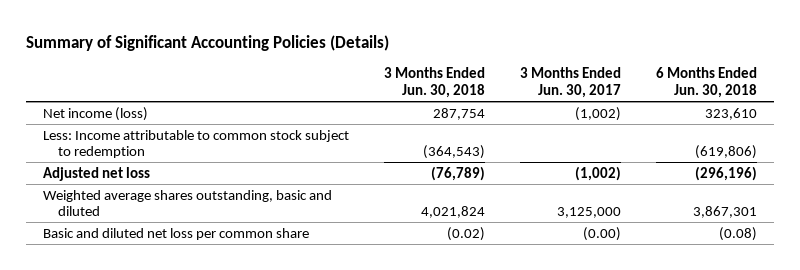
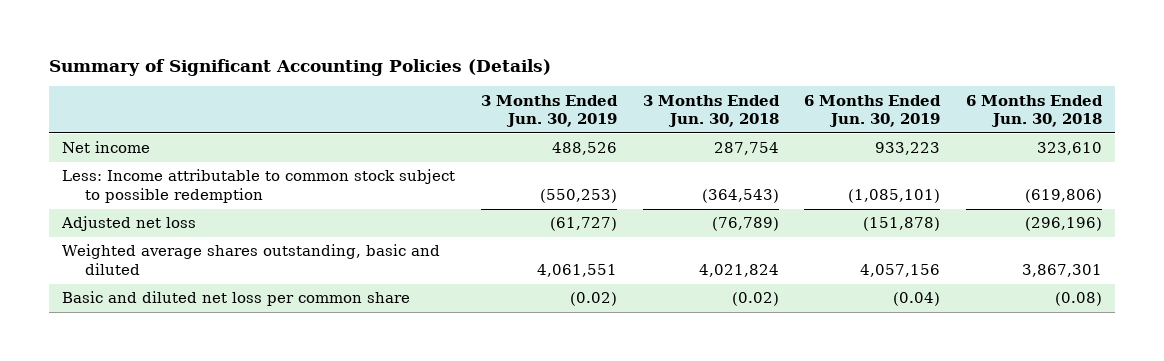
- | 3 Months Ended Jun. 30, 2018 | 3 Months Ended Jun. 30, 2017 | 6 Months Ended Jun. 30, 2018
+ | 3 Months Ended Jun. 30, 2019 | 3 Months Ended Jun. 30, 2018 | 6 Months Ended Jun. 30, 2019 | 6 Months Ended Jun. 30, 2018
- Net income (loss) | 287,754 | (1,002) | 323,610
- Less: Income attributable to common stock subject to redemption | (364,543) | | (619,806)
+ Net income | 488,526 | 287,754 | 933,223 | 323,610
+ Less: Income attributable to common stock subject to possible redemption | (550,253) | (364,543) | (1,085,101) | (619,806)

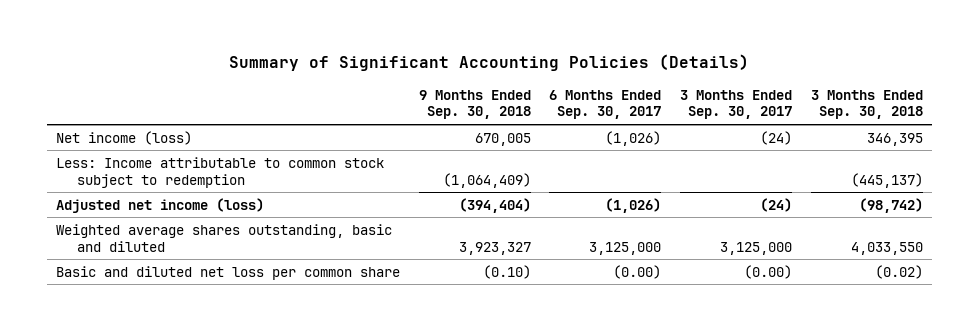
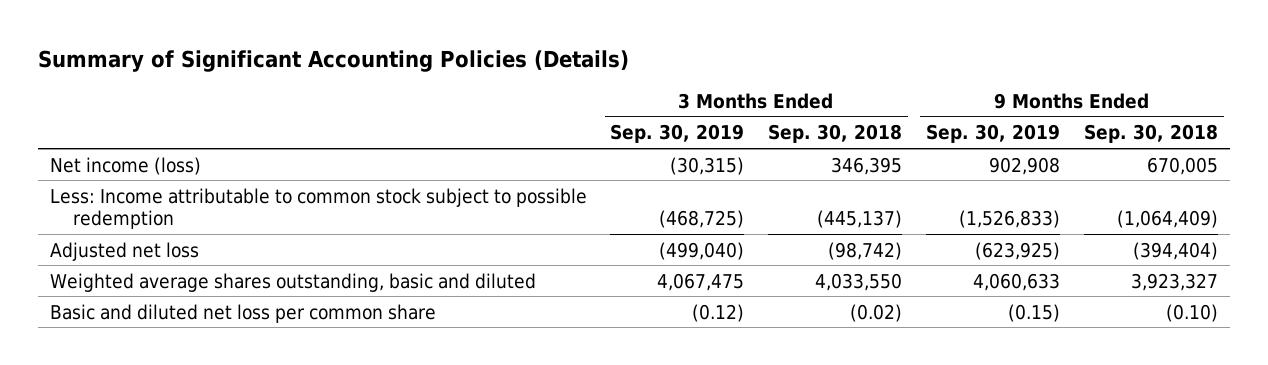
- | 9 Months Ended Sep. 30, 2018 | 6 Months Ended Sep. 30, 2017 | 3 Months Ended Sep. 30, 2017 | 3 Months Ended Sep. 30, 2018
+ | 3 Months Ended Sep. 30, 2019 | 3 Months Ended Sep. 30, 2018 | 9 Months Ended Sep. 30, 2019 | 9 Months Ended Sep. 30, 2018
- Less: Income attributable to common stock subject to redemption | (1,064,409) | | | (445,137)
- Adjusted net income (loss) | (394,404) | (1,026) | (24) | (98,742)
+ Less: Income attributable to common stock subject to possible redemption | (468,725) | (445,137) | (1,526,833) | (1,064,409)
+ Adjusted net loss | (499,040) | (98,742) | (623,925) | (394,404)

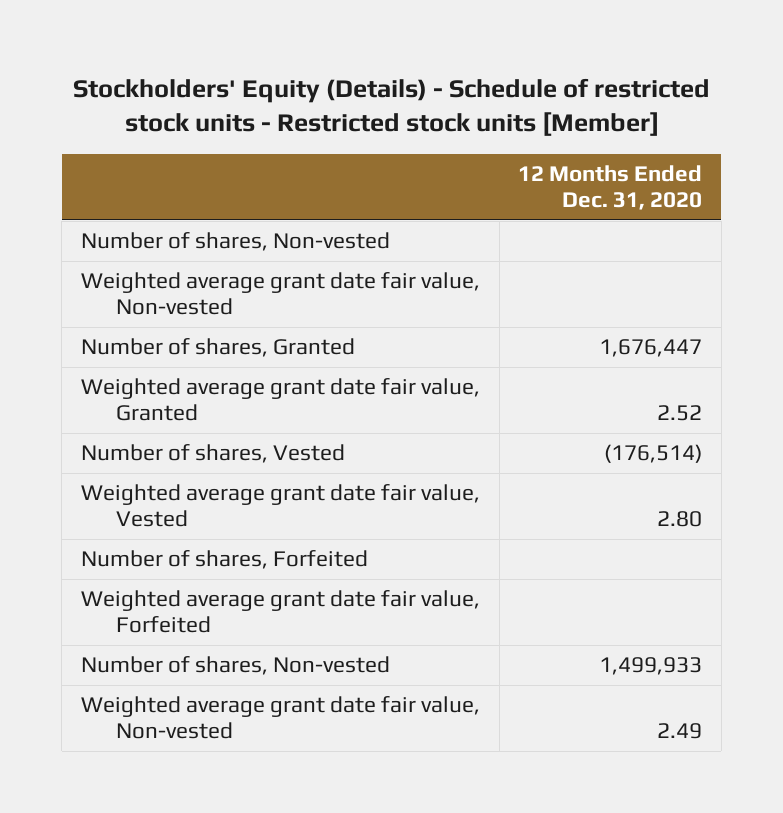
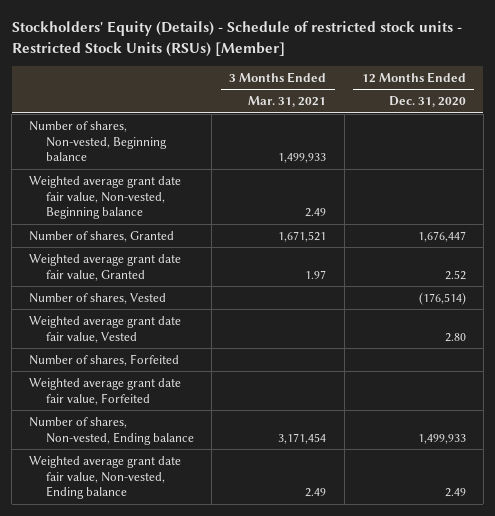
- Stockholders' Equity (Details) - Schedule of restricted stock units - Restricted stock units [Member]
+ Stockholders' Equity (Details) - Schedule of restricted stock units - Restricted Stock Units (RSUs) [Member]
- | 12 Months Ended Dec. 31, 2020
+ | 3 Months Ended Mar. 31, 2021 | 12 Months Ended Dec. 31, 2020
- Number of shares, Non-vested
- Weighted average grant date fair value, Non-vested
+ Number of shares, Non-vested, Beginning balance | 1,499,933 |
+ Weighted average grant date fair value, Non-vested, Beginning balance | 2.49 |
- Number of shares, Non-vested | 1,499,933
- Weighted average grant date fair value, Non-vested | 2.49
+ Number of shares, Non-vested, Ending balance | 3,171,454 | 1,499,933
+ Weighted average grant date fair value, Non-vested, Ending balance | 2.49 | 2.49

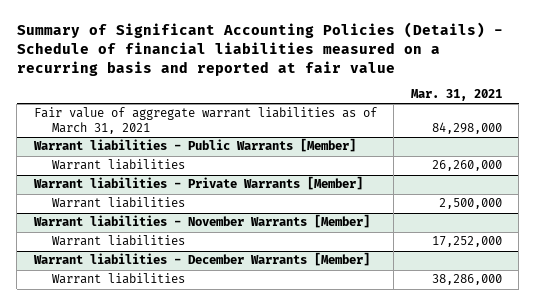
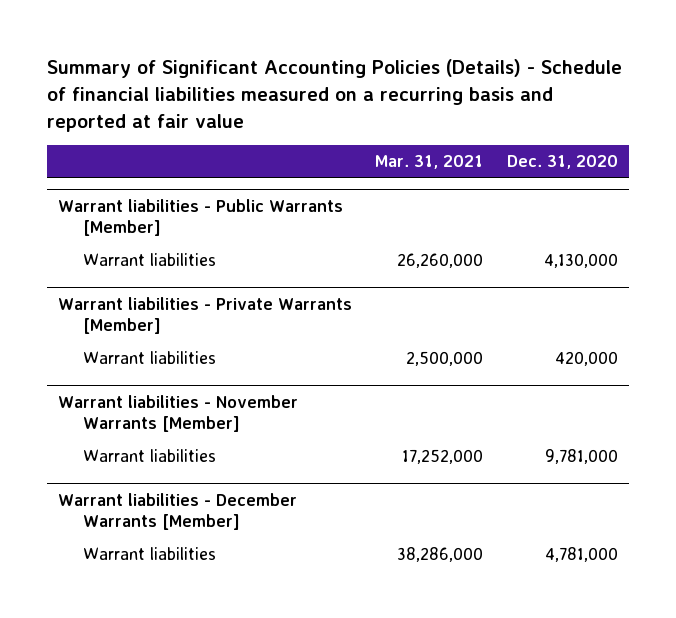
- | Mar. 31, 2021
+ | Mar. 31, 2021 | Dec. 31, 2020
- Fair value of aggregate warrant liabilities as of March 31, 2021 | 84,298,000

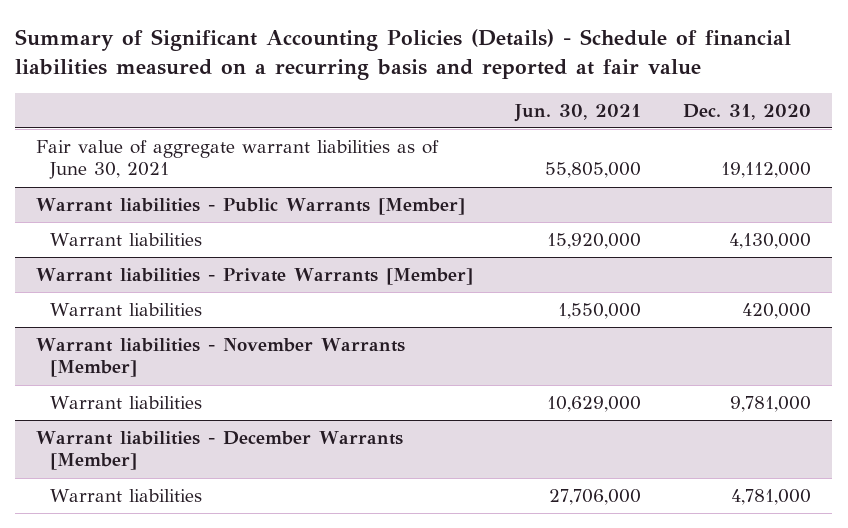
- | Mar. 31, 2021 | Dec. 31, 2020
+ | Jun. 30, 2021 | Dec. 31, 2020
+ Fair value of aggregate warrant liabilities as of June 30, 2021 | 55,805,000 | 19,112,000

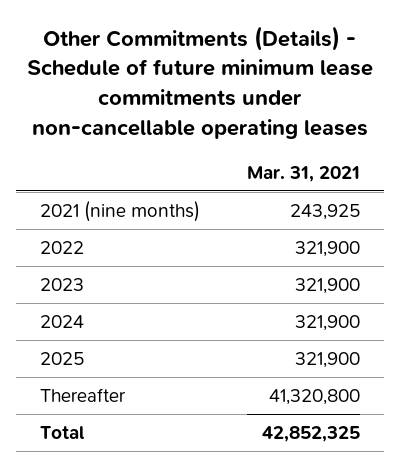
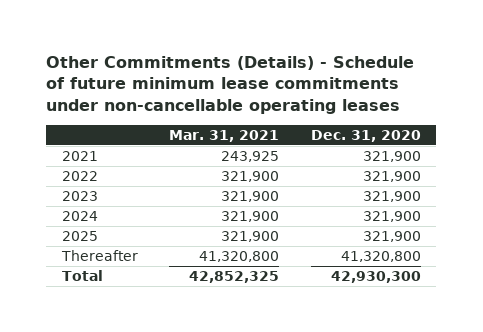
- | Mar. 31, 2021
+ | Mar. 31, 2021 | Dec. 31, 2020
- 2021 (nine months) | 243,925
+ 2021 | 243,925 | 321,900

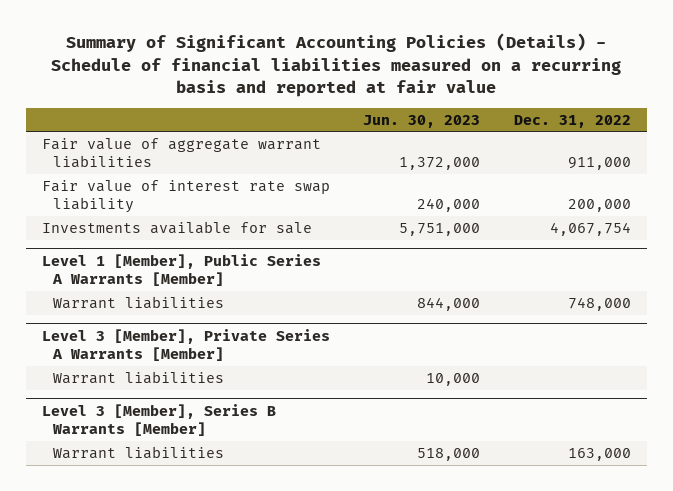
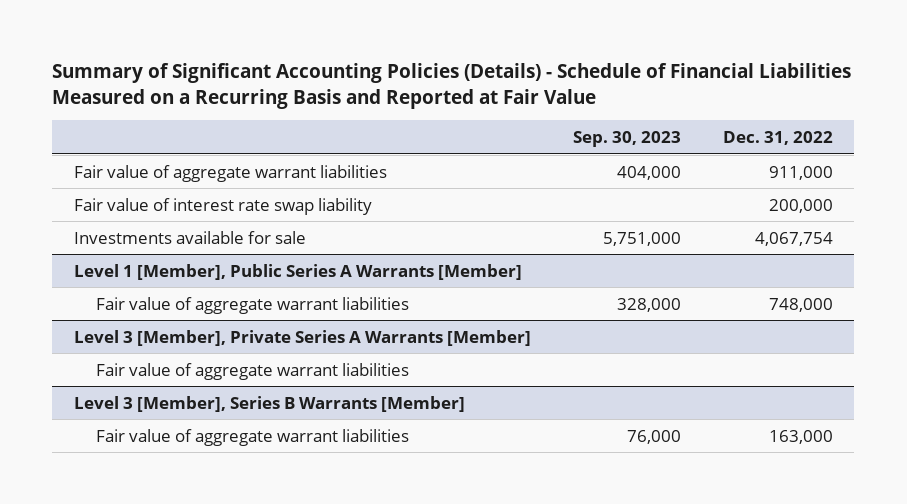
- Summary of Significant Accounting Policies (Details) - Schedule of financial liabilities measured on a recurring basis and reported at fair value
+ Summary of Significant Accounting Policies (Details) - Schedule of Financial Liabilities Measured on a Recurring Basis and Reported at Fair Value
- | Jun. 30, 2023 | Dec. 31, 2022
+ | Sep. 30, 2023 | Dec. 31, 2022
@ Level 1 [Member], Public Series A Warrants [Member]
- Warrant liabilities | 844,000 | 748,000
+ Fair value of aggregate warrant liabilities | 328,000 | 748,000
@ Level 3 [Member], Private Series A Warrants [Member]
- Warrant liabilities | 10,000 |
+ Fair value of aggregate warrant liabilities
@ Level 3 [Member], Series B Warrants [Member]
- Warrant liabilities | 518,000 | 163,000
+ Fair value of aggregate warrant liabilities | 76,000 | 163,000

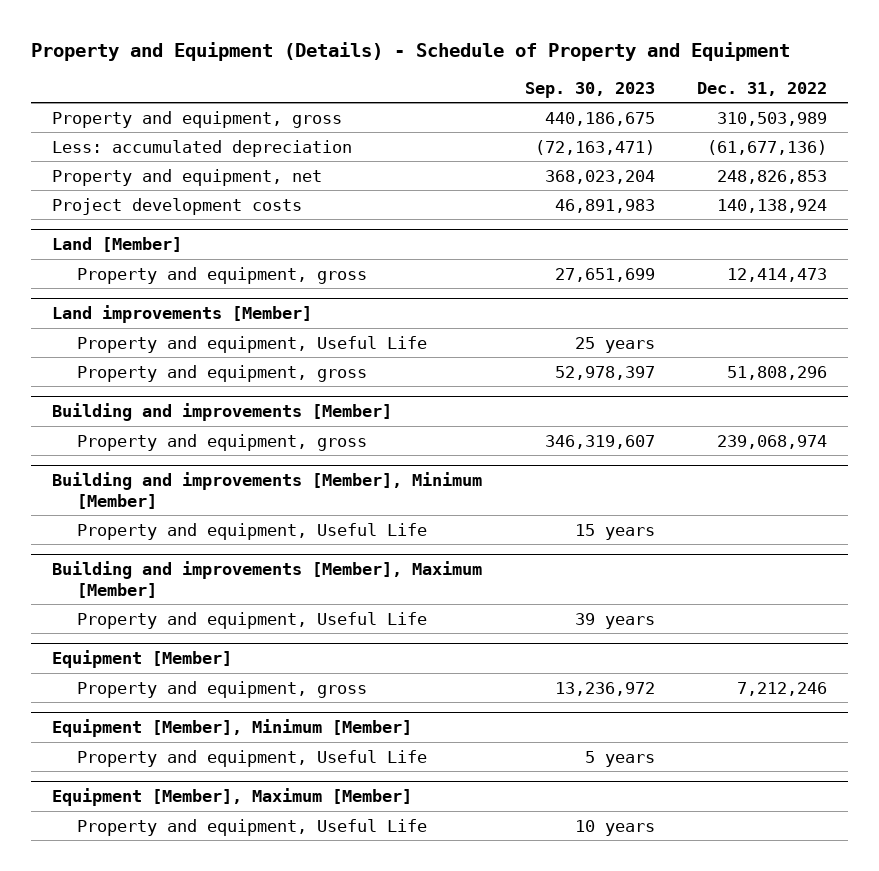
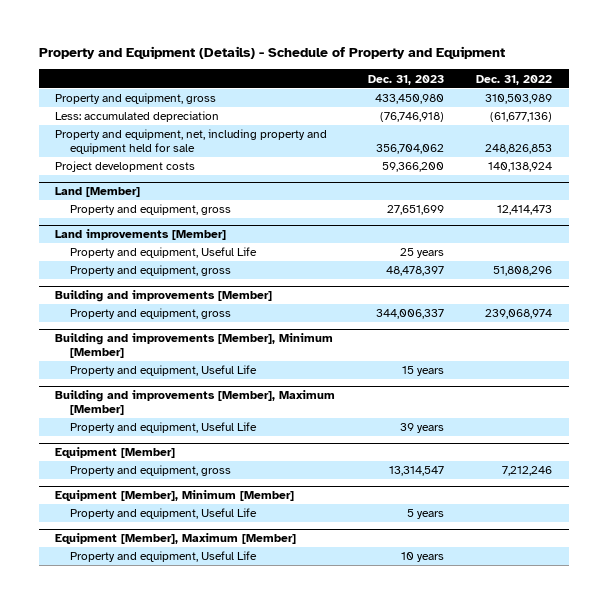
- | Sep. 30, 2023 | Dec. 31, 2022
+ | Dec. 31, 2023 | Dec. 31, 2022
- Property and equipment, net | 368,023,204 | 248,826,853
+ Property and equipment, net, including property and equipment held for sale | 356,704,062 | 248,826,853

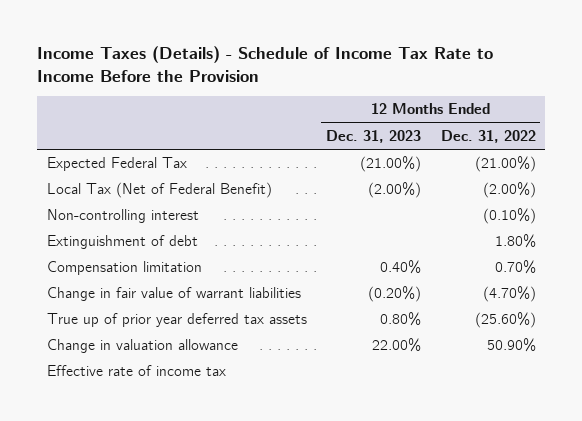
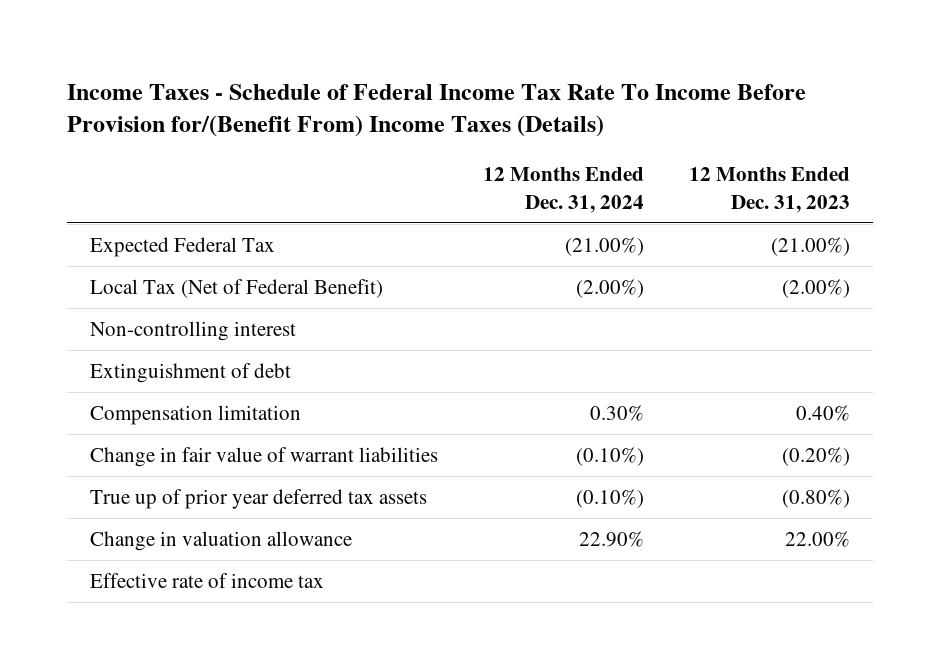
- Income Taxes (Details) - Schedule of Income Tax Rate to Income Before the Provision
+ Income Taxes - Schedule of Federal Income Tax Rate To Income Before Provision for/(Benefit From) Income Taxes (Details)
- | 12 Months Ended Dec. 31, 2023 | 12 Months Ended Dec. 31, 2022
+ | 12 Months Ended Dec. 31, 2024 | 12 Months Ended Dec. 31, 2023
- True up of prior year deferred tax assets | 0.80% | (25.60%)
+ True up of prior year deferred tax assets | (0.10%) | (0.80%)

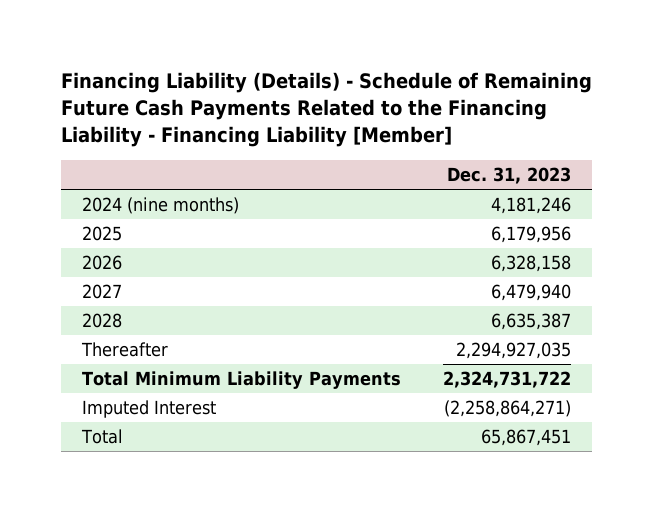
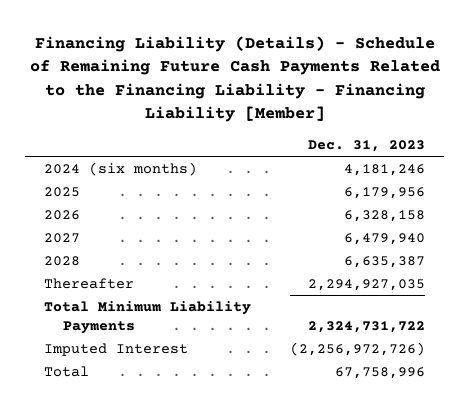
- 2024 (nine months) | 4,181,246
+ 2024 (six months) | 4,181,246
- Imputed Interest | (2,258,864,271)
- Total | 65,867,451
+ Imputed Interest | (2,256,972,726)
+ Total | 67,758,996

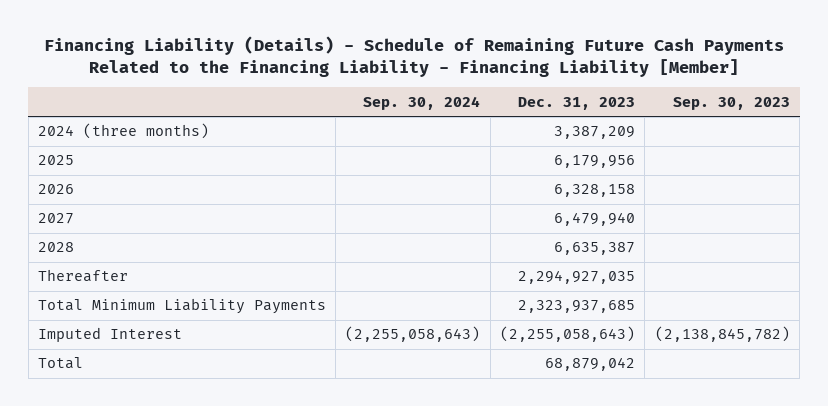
- | Dec. 31, 2023
+ | Sep. 30, 2024 | Dec. 31, 2023 | Sep. 30, 2023
- 2024 (six months) | 4,181,246
+ 2024 (three months) | | 3,387,209 |
- Total Minimum Liability Payments | 2,324,731,722
- Imputed Interest | (2,256,972,726)
- Total | 67,758,996
+ Total Minimum Liability Payments | | 2,323,937,685 |
+ Imputed Interest | (2,255,058,643) | (2,255,058,643) | (2,138,845,782)
+ Total | | 68,879,042 |

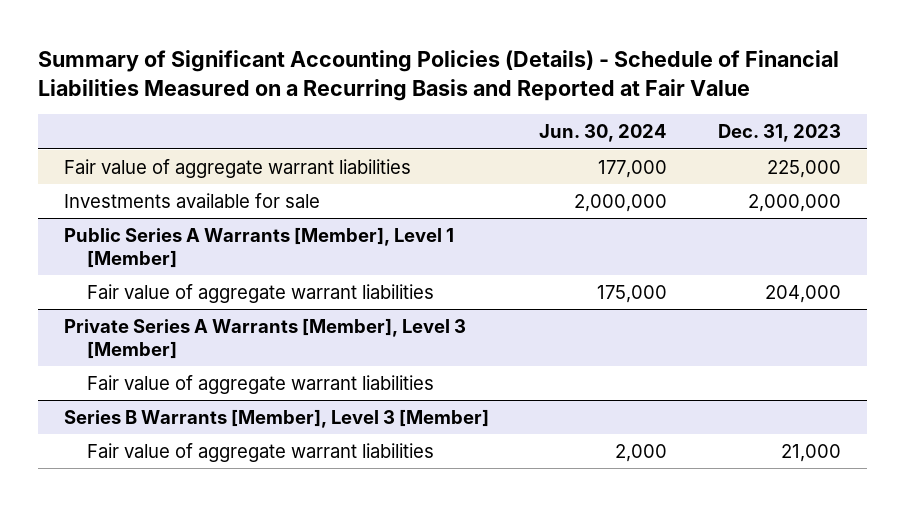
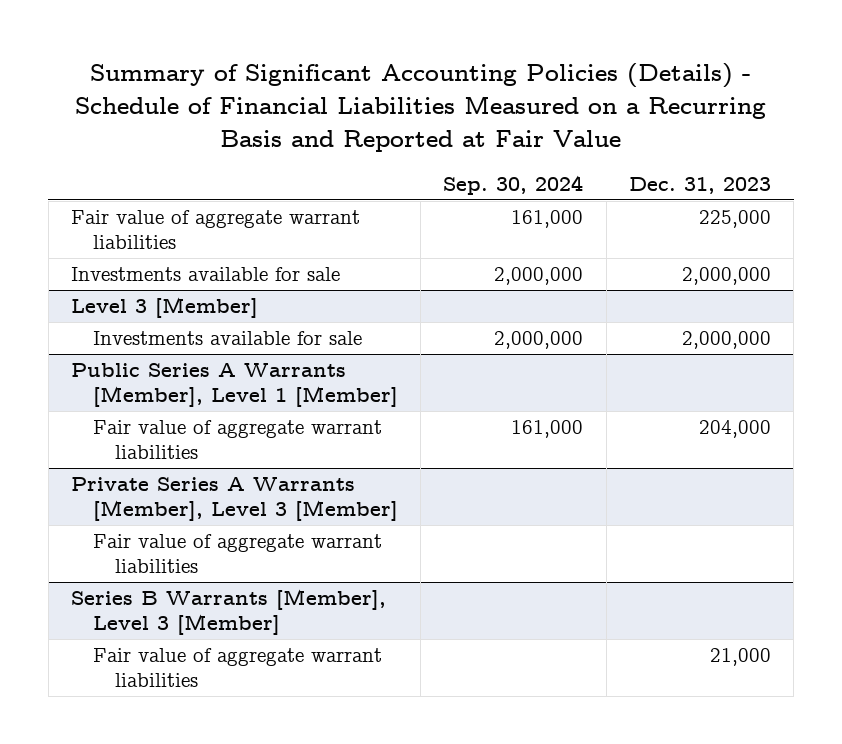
- | Jun. 30, 2024 | Dec. 31, 2023
+ | Sep. 30, 2024 | Dec. 31, 2023
+ Level 3 [Member]
+ Investments available for sale | 2,000,000 | 2,000,000

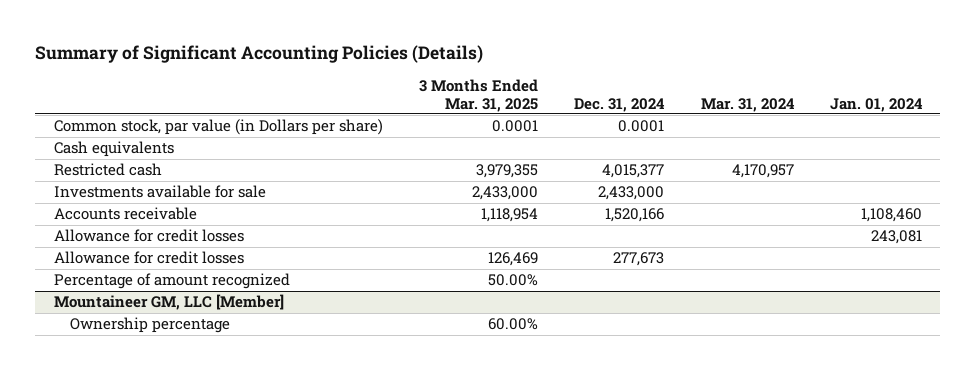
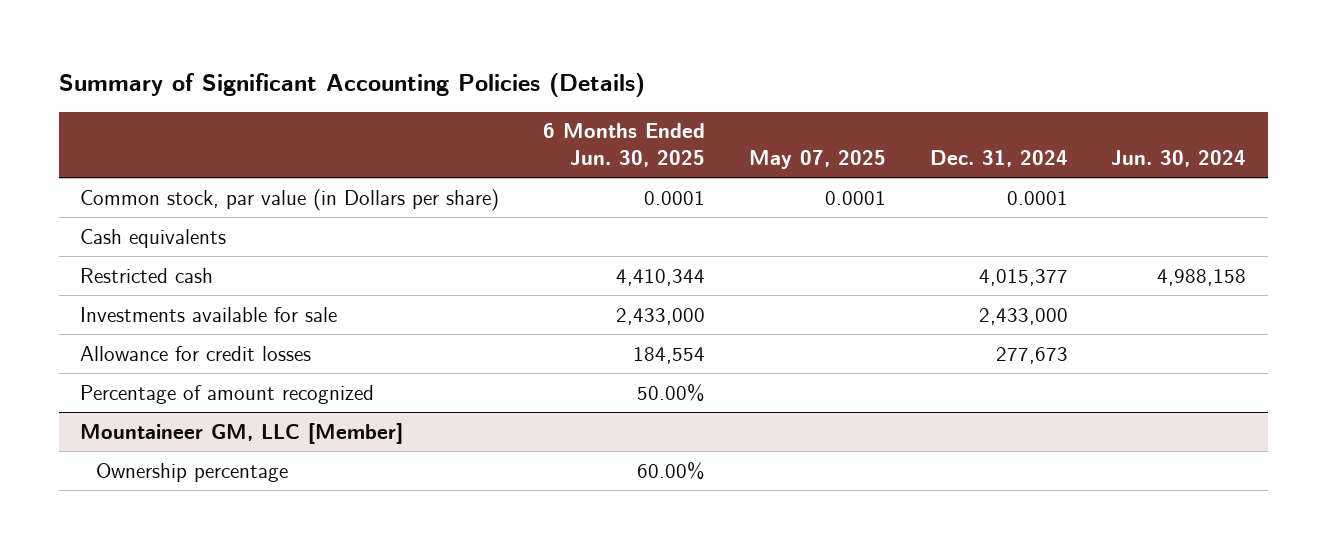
- | 3 Months Ended Mar. 31, 2025 | Dec. 31, 2024 | Mar. 31, 2024 | Jan. 01, 2024
+ | 6 Months Ended Jun. 30, 2025 | May 07, 2025 | Dec. 31, 2024 | Jun. 30, 2024
- Accounts receivable | 1,118,954 | 1,520,166 | | 1,108,460
- Allowance for credit losses | | | | 243,081

